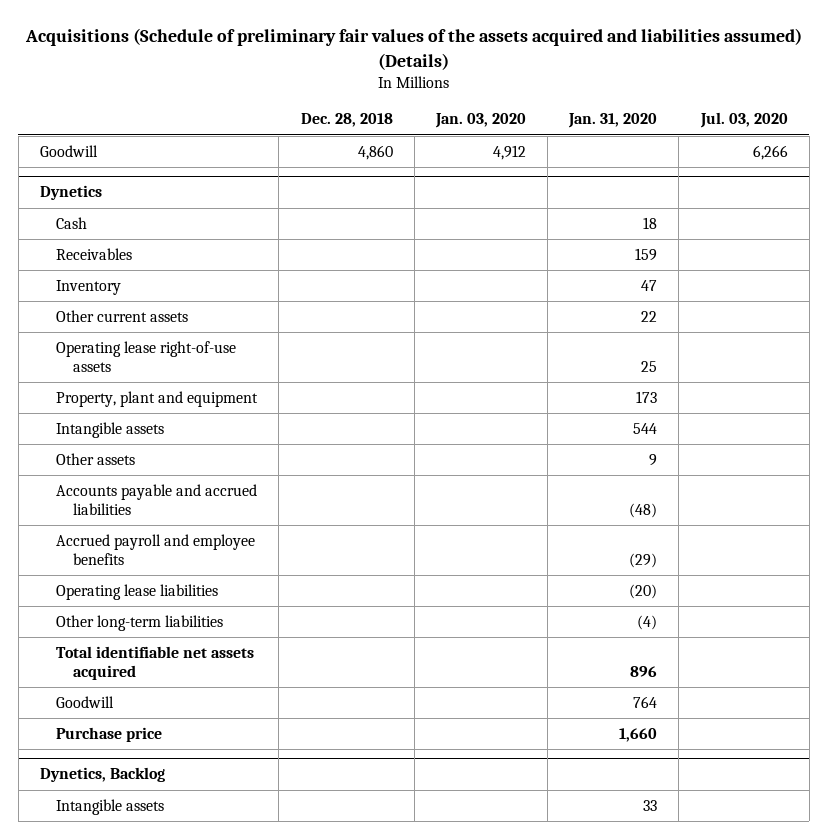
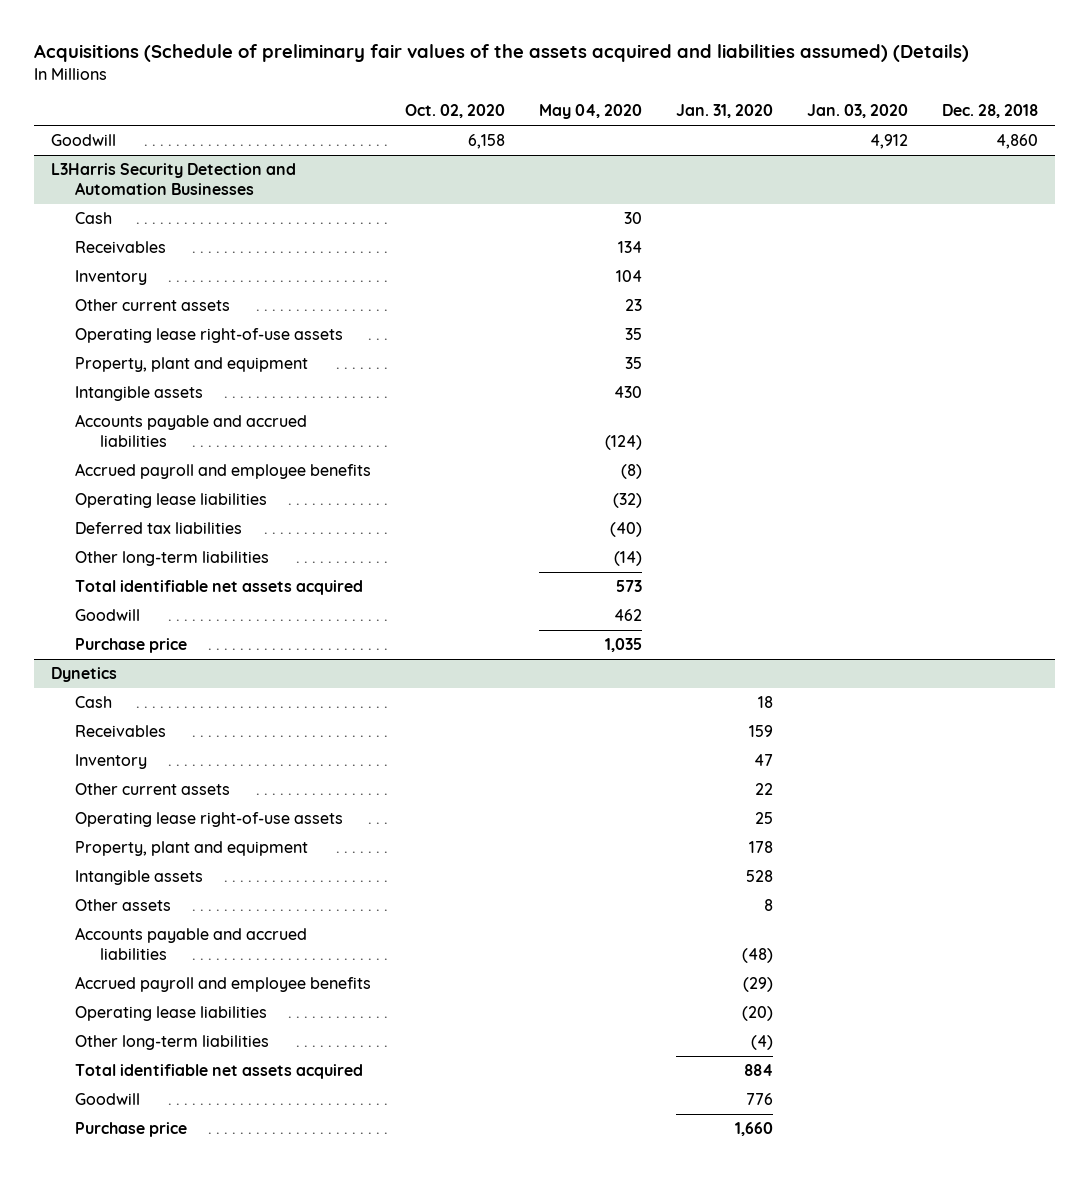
- | Dec. 28, 2018 | Jan. 03, 2020 | Jan. 31, 2020 | Jul. 03, 2020
+ | Oct. 02, 2020 | May 04, 2020 | Jan. 31, 2020 | Jan. 03, 2020 | Dec. 28, 2018
+ L3Harris Security Detection and Automation Businesses
+ Cash | | 30 | | |
+ Receivables | | 134 | | |
+ Inventory | | 104 | | |
+ Other current assets | | 23 | | |
+ Operating lease right-of-use assets | | 35 | | |
+ Property, plant and equipment | | 35 | | |
+ Intangible assets | | 430 | | |
+ Accounts payable and accrued liabilities | | (124) | | |
+ Accrued payroll and employee benefits | | (8) | | |
+ Operating lease liabilities | | (32) | | |
+ Deferred tax liabilities | | (40) | | |
+ Other long-term liabilities | | (14) | | |
+ Total identifiable net assets acquired | | 573 | | |
+ Goodwill | | 462 | | |
+ Purchase price | | 1,035 | | |
@ Dynetics
- Property, plant and equipment | | | 173 |
- Intangible assets | | | 544 |
- Other assets | | | 9 |
+ Property, plant and equipment | | | 178 | |
+ Intangible assets | | | 528 | |
+ Other assets | | | 8 | |
- Total identifiable net assets acquired | | | 896 |
- Goodwill | | | 764 |
+ Total identifiable net assets acquired | | | 884 | |
+ Goodwill | | | 776 | |
- Dynetics, Backlog
- Intangible assets | | | 33 |

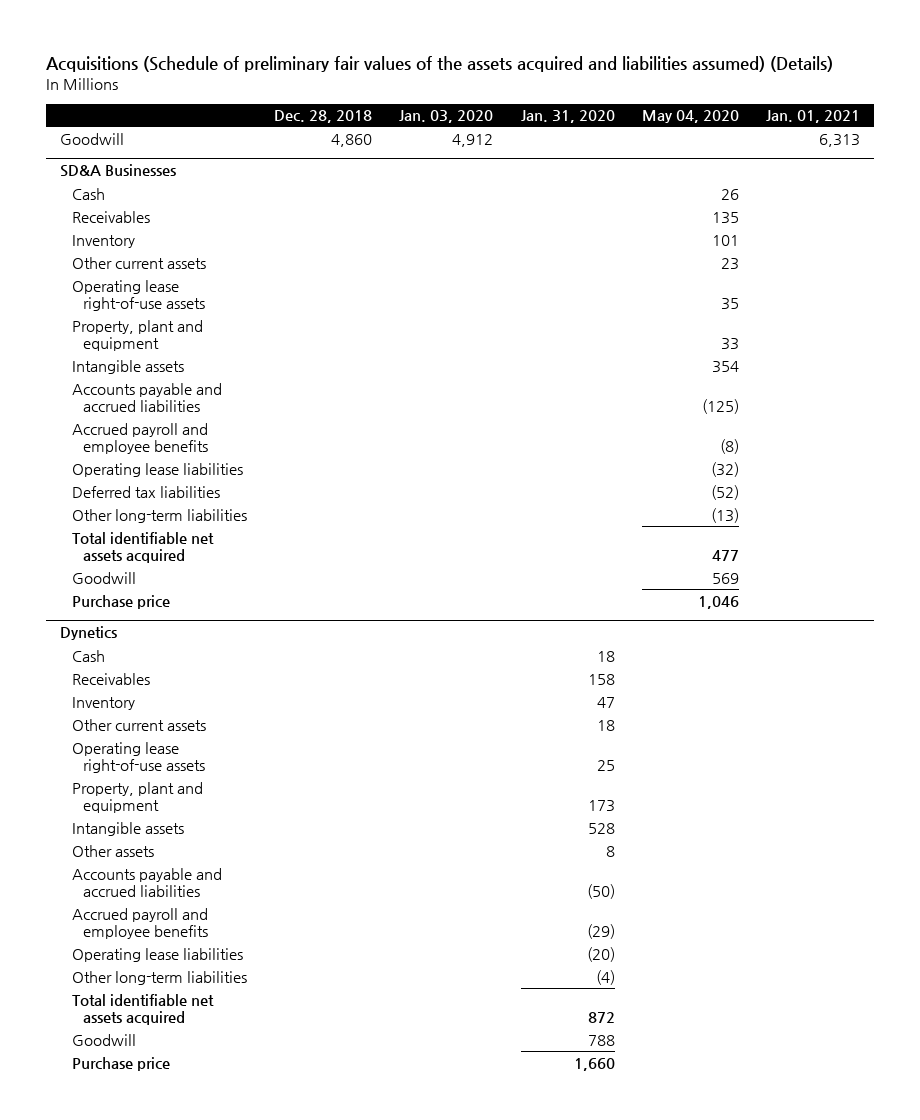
- | Oct. 02, 2020 | May 04, 2020 | Jan. 31, 2020 | Jan. 03, 2020 | Dec. 28, 2018
+ | Dec. 28, 2018 | Jan. 03, 2020 | Jan. 31, 2020 | May 04, 2020 | Jan. 01, 2021
- L3Harris Security Detection and Automation Businesses
- Cash | | 30 | | |
- Receivables | | 134 | | |
- Inventory | | 104 | | |
+ SD&A Businesses
+ Cash | | | | 26 |
+ Receivables | | | | 135 |
+ Inventory | | | | 101 |
- Property, plant and equipment | | 35 | | |
- Intangible assets | | 430 | | |
- Accounts payable and accrued liabilities | | (124) | | |
+ Property, plant and equipment | | | | 33 |
+ Intangible assets | | | | 354 |
+ Accounts payable and accrued liabilities | | | | (125) |
- Deferred tax liabilities | | (40) | | |
- Other long-term liabilities | | (14) | | |
- Total identifiable net assets acquired | | 573 | | |
- Goodwill | | 462 | | |
- Purchase price | | 1,035 | | |
+ Deferred tax liabilities | | | | (52) |
+ Other long-term liabilities | | | | (13) |
+ Total identifiable net assets acquired | | | | 477 |
+ Goodwill | | | | 569 |
+ Purchase price | | | | 1,046 |
@ Dynetics
- Receivables | | | 159 | |
+ Receivables | | | 158 | |
- Other current assets | | | 22 | |
+ Other current assets | | | 18 | |
- Property, plant and equipment | | | 178 | |
+ Property, plant and equipment | | | 173 | |
- Accounts payable and accrued liabilities | | | (48) | |
+ Accounts payable and accrued liabilities | | | (50) | |
- Total identifiable net assets acquired | | | 884 | |
- Goodwill | | | 776 | |
+ Total identifiable net assets acquired | | | 872 | |
+ Goodwill | | | 788 | |

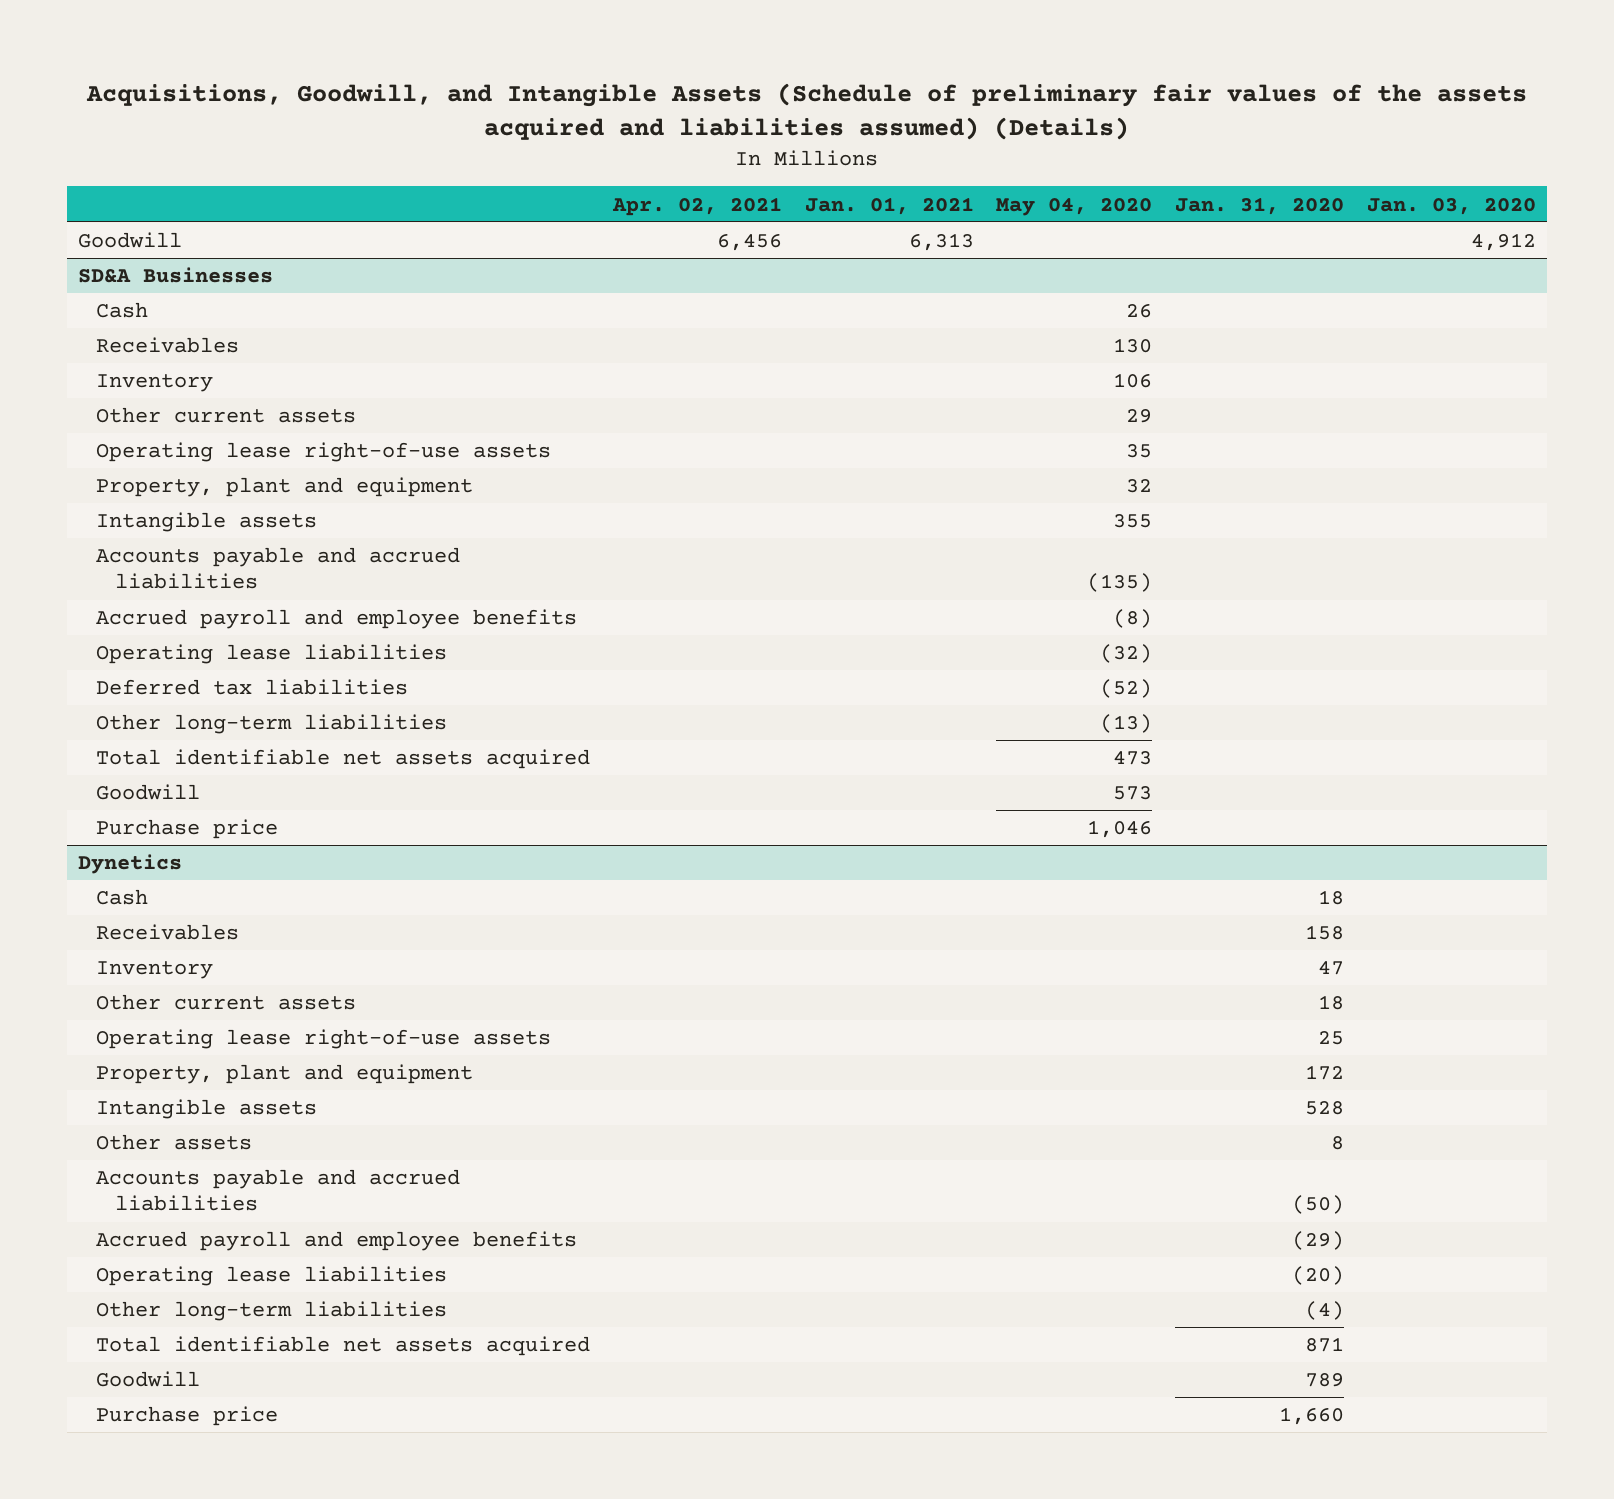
- Acquisitions (Schedule of preliminary fair values of the assets acquired and liabilities assumed) (Details)
+ Acquisitions, Goodwill, and Intangible Assets (Schedule of preliminary fair values of the assets acquired and liabilities assumed) (Details)
- | Dec. 28, 2018 | Jan. 03, 2020 | Jan. 31, 2020 | May 04, 2020 | Jan. 01, 2021
+ | Apr. 02, 2021 | Jan. 01, 2021 | May 04, 2020 | Jan. 31, 2020 | Jan. 03, 2020
@ SD&A Businesses
- Receivables | | | | 135 |
- Inventory | | | | 101 |
- Other current assets | | | | 23 |
+ Receivables | | | 130 | |
+ Inventory | | | 106 | |
+ Other current assets | | | 29 | |
- Property, plant and equipment | | | | 33 |
- Intangible assets | | | | 354 |
- Accounts payable and accrued liabilities | | | | (125) |
+ Property, plant and equipment | | | 32 | |
+ Intangible assets | | | 355 | |
+ Accounts payable and accrued liabilities | | | (135) | |
- Total identifiable net assets acquired | | | | 477 |
- Goodwill | | | | 569 |
+ Total identifiable net assets acquired | | | 473 | |
+ Goodwill | | | 573 | |
@ Dynetics
- Property, plant and equipment | | | 173 | |
+ Property, plant and equipment | | | | 172 |
- Total identifiable net assets acquired | | | 872 | |
- Goodwill | | | 788 | |
+ Total identifiable net assets acquired | | | | 871 |
+ Goodwill | | | | 789 |

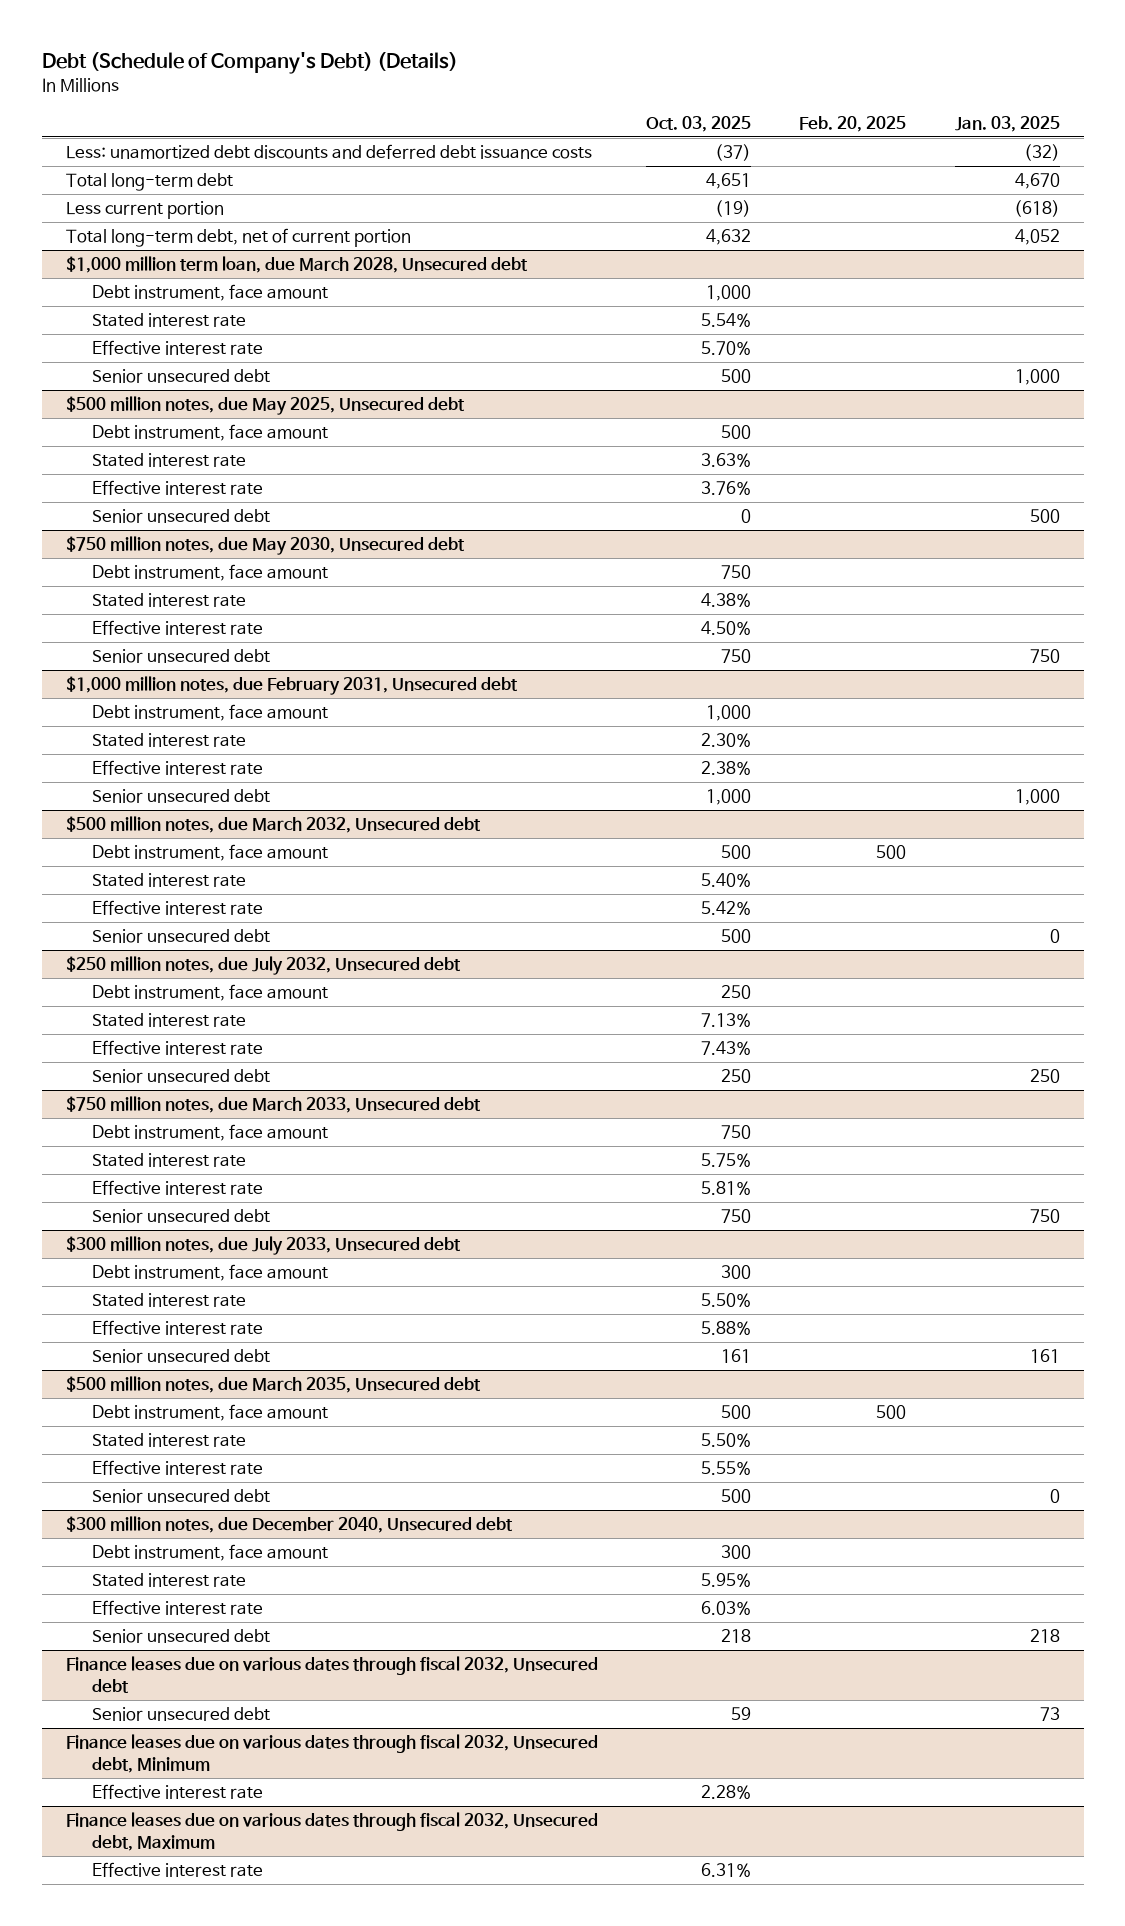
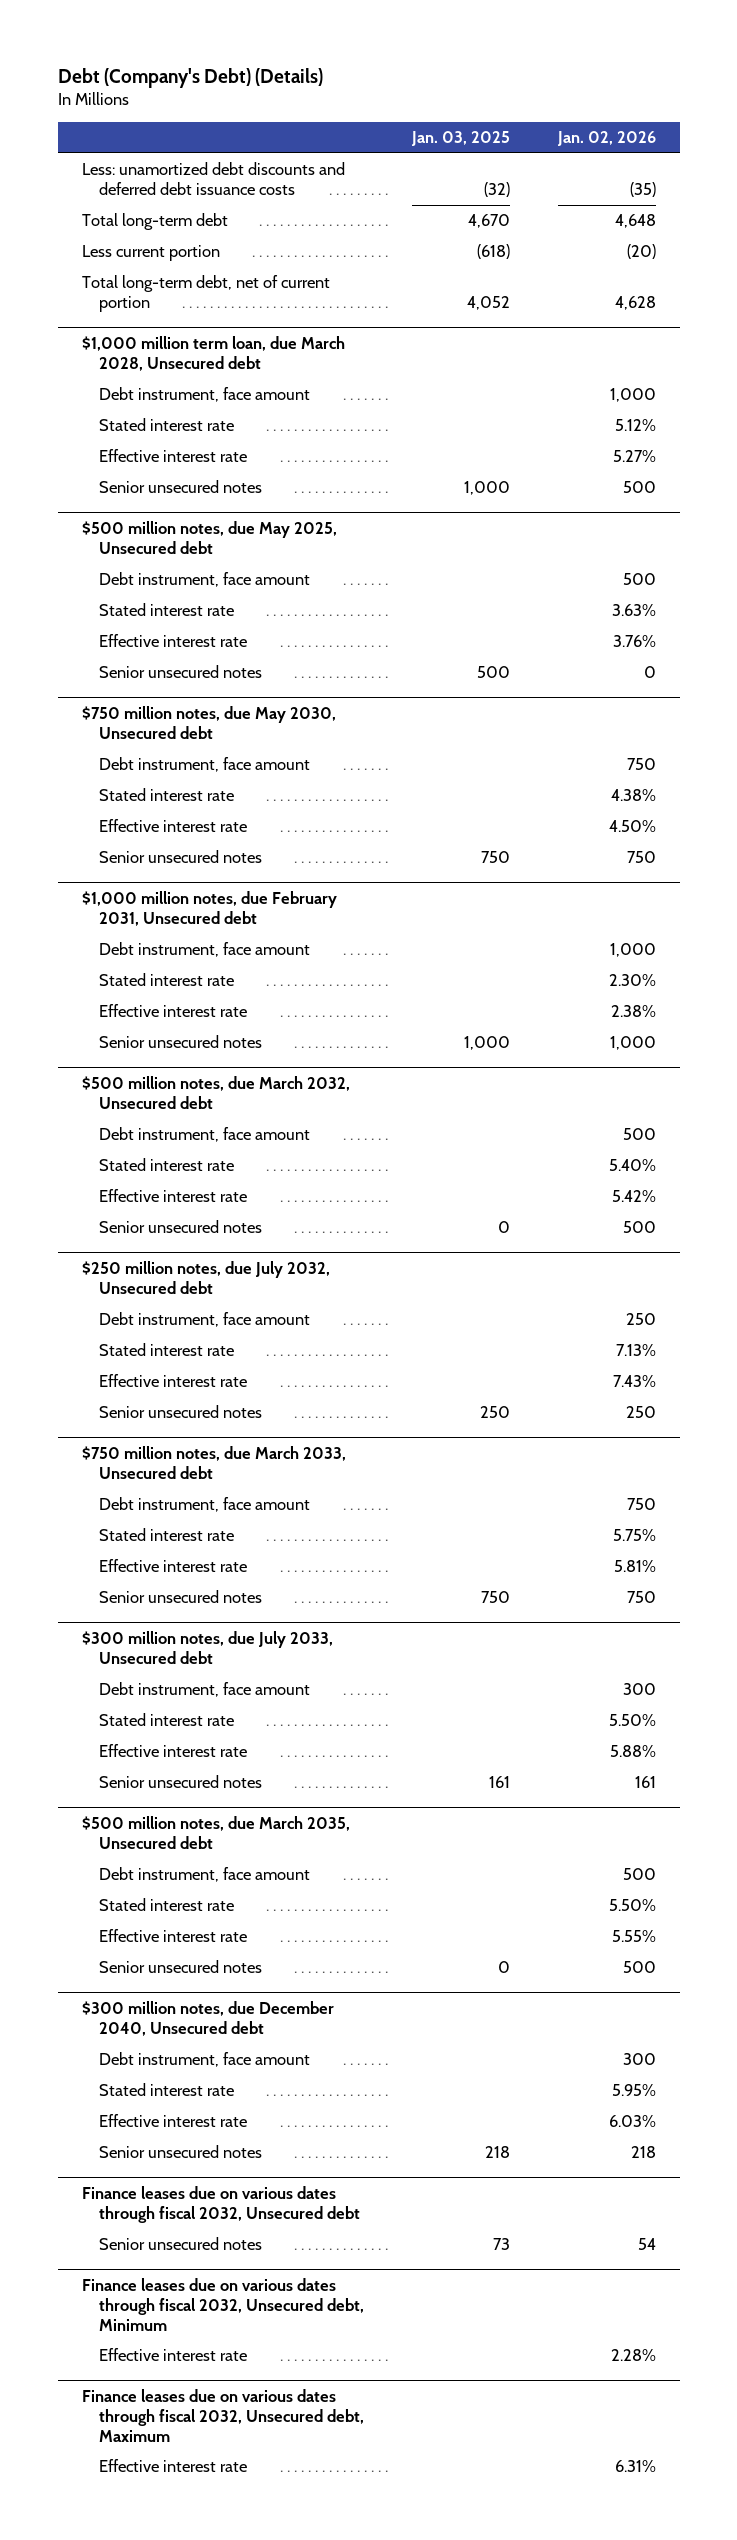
- Debt (Schedule of Company's Debt) (Details)
+ Debt (Company's Debt) (Details)
- | Oct. 03, 2025 | Feb. 20, 2025 | Jan. 03, 2025
+ | Jan. 03, 2025 | Jan. 02, 2026
@ $1,000 million term loan, due March 2028, Unsecured debt
- Senior unsecured debt | 500 | | 1,000
+ Senior unsecured notes | 1,000 | 500
@ $500 million notes, due May 2025, Unsecured debt
- Senior unsecured debt | 0 | | 500
+ Senior unsecured notes | 500 | 0
@ $750 million notes, due May 2030, Unsecured debt
- Senior unsecured debt | 750 | | 750
+ Senior unsecured notes | 750 | 750
@ $1,000 million notes, due February 2031, Unsecured debt
- Senior unsecured debt | 1,000 | | 1,000
+ Senior unsecured notes | 1,000 | 1,000
@ $500 million notes, due March 2032, Unsecured debt
- Senior unsecured debt | 500 | | 0
+ Senior unsecured notes | 0 | 500
@ $250 million notes, due July 2032, Unsecured debt
- Senior unsecured debt | 250 | | 250
+ Senior unsecured notes | 250 | 250
@ $750 million notes, due March 2033, Unsecured debt
- Senior unsecured debt | 750 | | 750
+ Senior unsecured notes | 750 | 750
@ $300 million notes, due July 2033, Unsecured debt
- Senior unsecured debt | 161 | | 161
+ Senior unsecured notes | 161 | 161
@ $500 million notes, due March 2035, Unsecured debt
- Senior unsecured debt | 500 | | 0
+ Senior unsecured notes | 0 | 500
@ $300 million notes, due December 2040, Unsecured debt
- Senior unsecured debt | 218 | | 218
+ Senior unsecured notes | 218 | 218
@ Finance leases due on various dates through fiscal 2032, Unsecured debt
- Senior unsecured debt | 59 | | 73
+ Senior unsecured notes | 73 | 54

